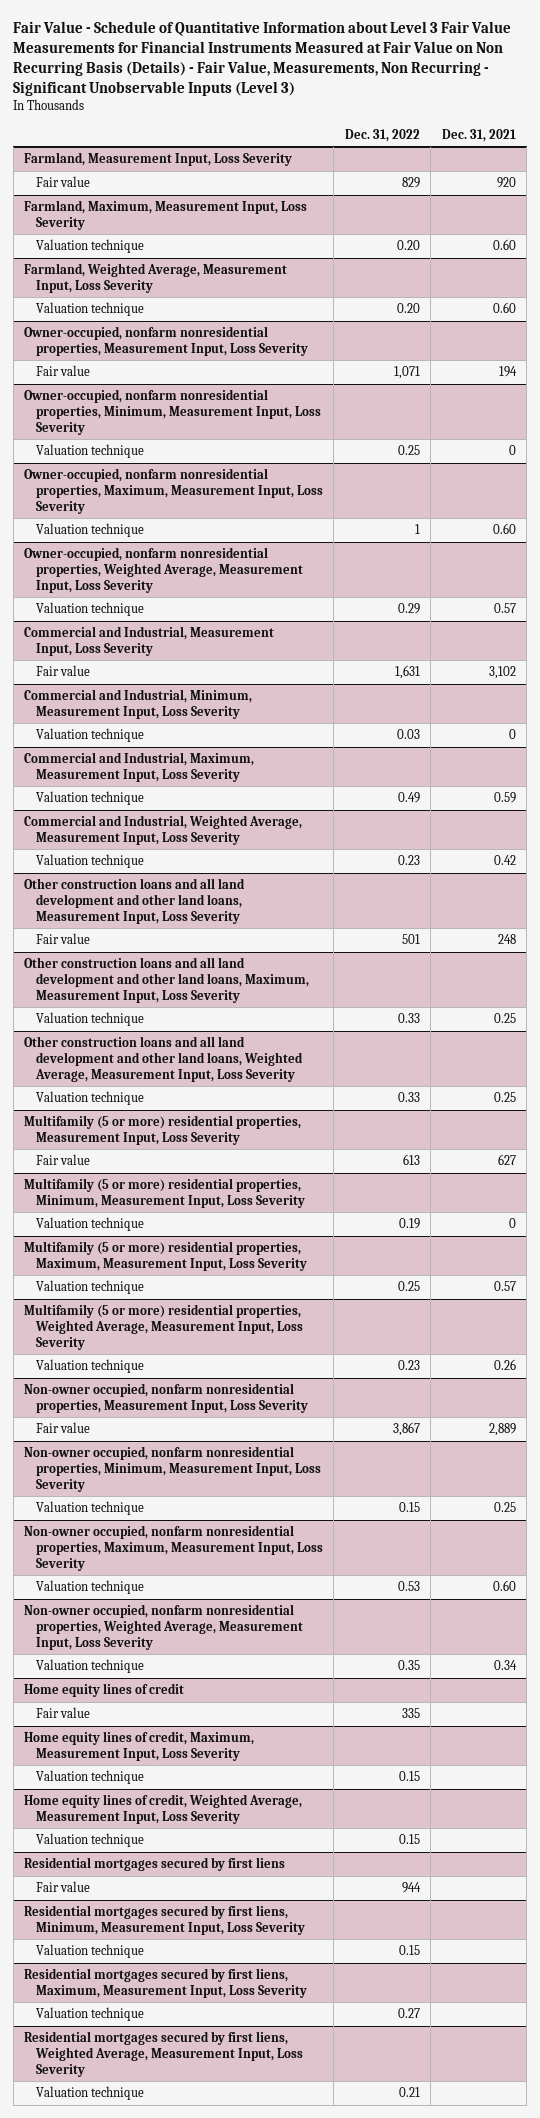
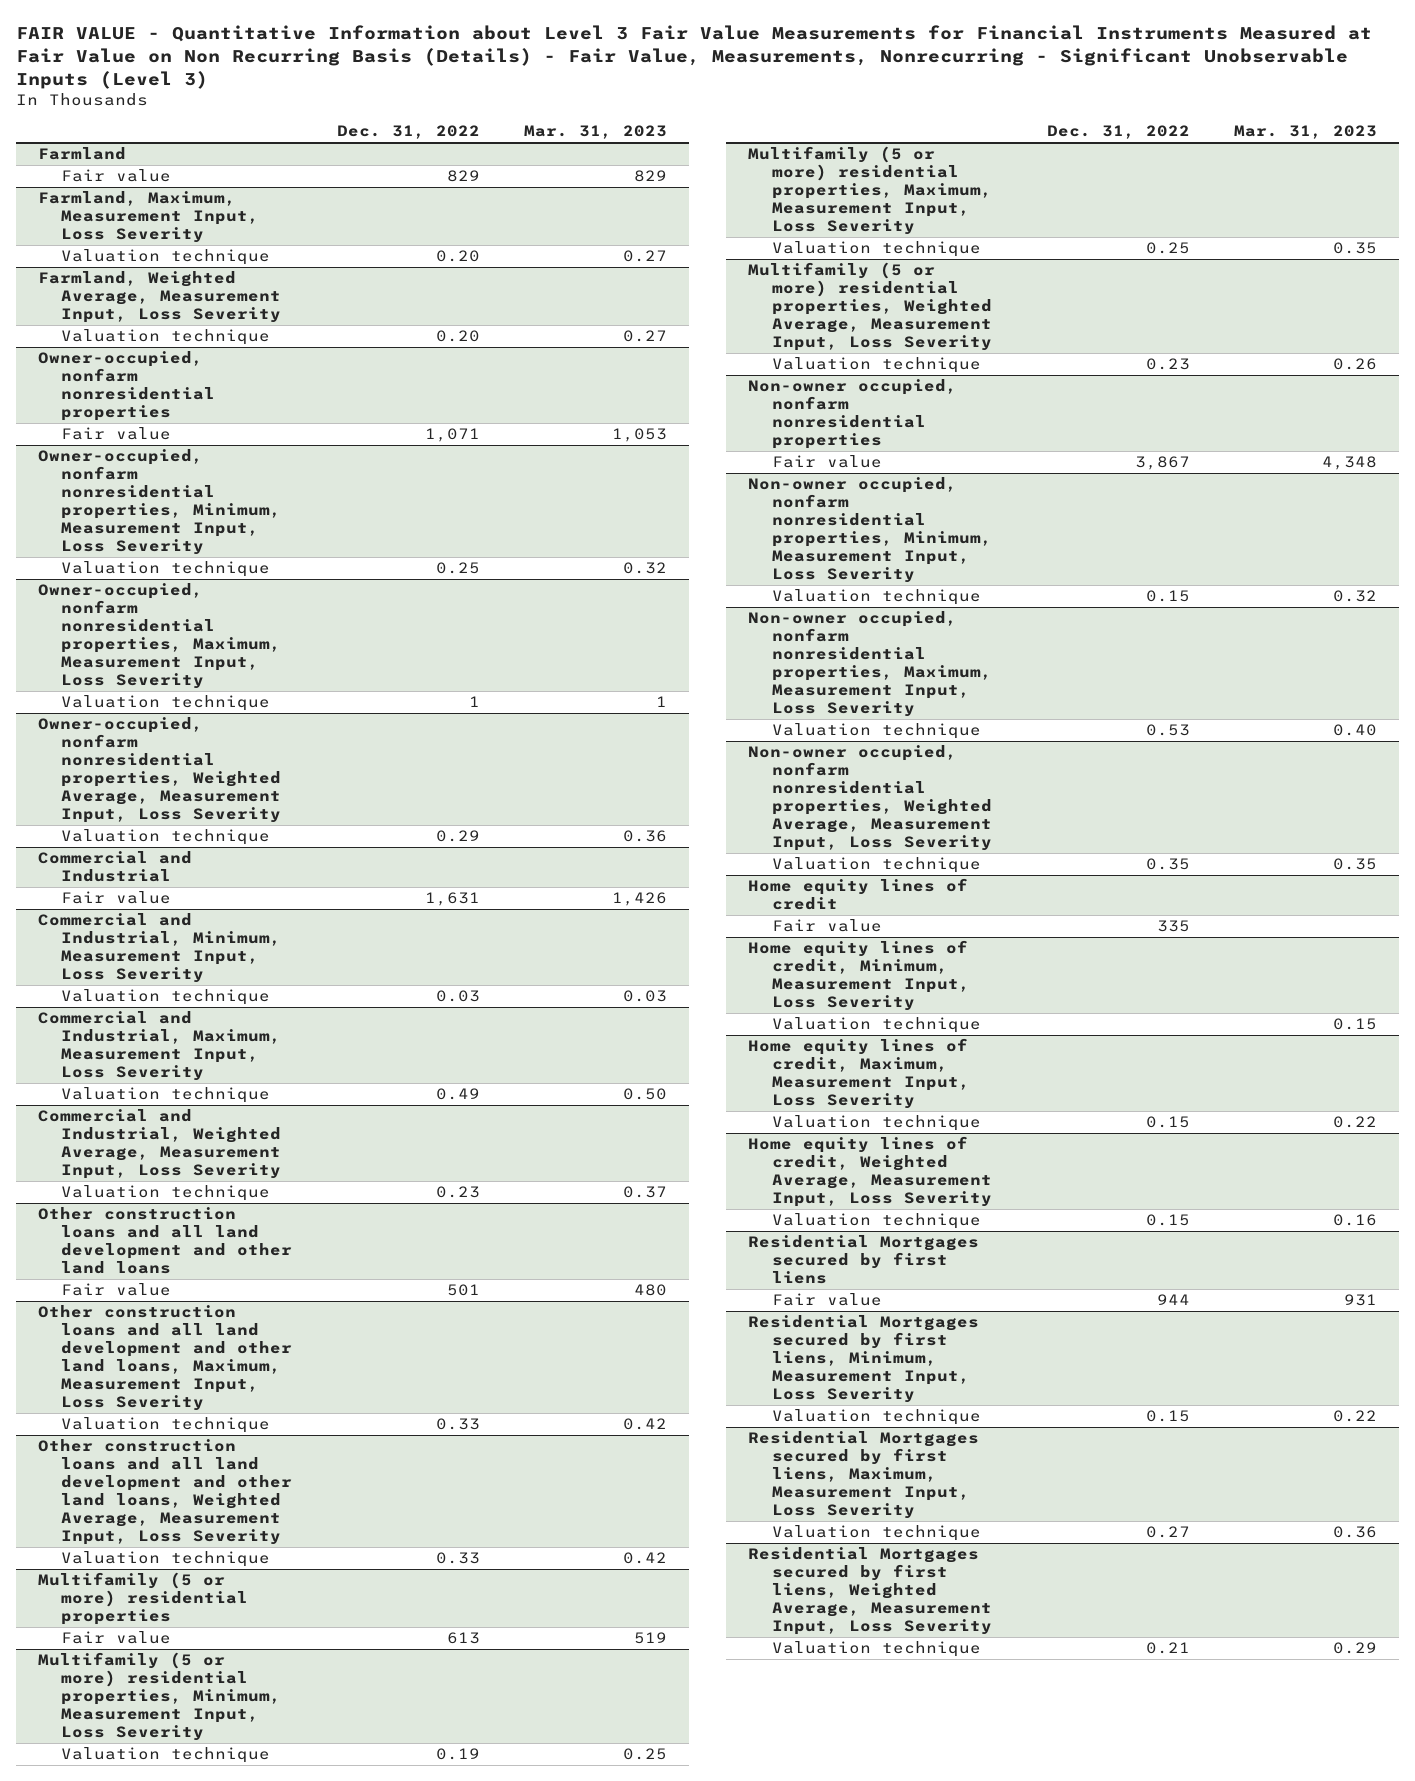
- Fair Value - Schedule of Quantitative Information about Level 3 Fair Value Measurements for Financial Instruments Measured at Fair Value on Non Recurring Basis (Details) - Fair Value, Measurements, Non Recurring - Significant Unobservable Inputs (Level 3)
+ FAIR VALUE - Quantitative Information about Level 3 Fair Value Measurements for Financial Instruments Measured at Fair Value on Non Recurring Basis (Details) - Fair Value, Measurements, Nonrecurring - Significant Unobservable Inputs (Level 3)
- | Dec. 31, 2022 | Dec. 31, 2021
+ | Dec. 31, 2022 | Mar. 31, 2023
- Farmland, Measurement Input, Loss Severity
+ Farmland
- Owner-occupied, nonfarm nonresidential properties, Measurement Input, Loss Severity
+ Owner-occupied, nonfarm nonresidential properties
- Commercial and Industrial, Measurement Input, Loss Severity
+ Commercial and Industrial
- Other construction loans and all land development and other land loans, Measurement Input, Loss Severity
+ Other construction loans and all land development and other land loans
- Multifamily (5 or more) residential properties, Measurement Input, Loss Severity
+ Multifamily (5 or more) residential properties
- Non-owner occupied, nonfarm nonresidential properties, Measurement Input, Loss Severity
+ Non-owner occupied, nonfarm nonresidential properties
+ Home equity lines of credit, Minimum, Measurement Input, Loss Severity
+ Valuation technique | | 0.15
- Residential mortgages secured by first liens
+ Residential Mortgages secured by first liens
- Residential mortgages secured by first liens, Minimum, Measurement Input, Loss Severity
+ Residential Mortgages secured by first liens, Minimum, Measurement Input, Loss Severity
- Residential mortgages secured by first liens, Maximum, Measurement Input, Loss Severity
+ Residential Mortgages secured by first liens, Maximum, Measurement Input, Loss Severity
- Residential mortgages secured by first liens, Weighted Average, Measurement Input, Loss Severity
+ Residential Mortgages secured by first liens, Weighted Average, Measurement Input, Loss Severity

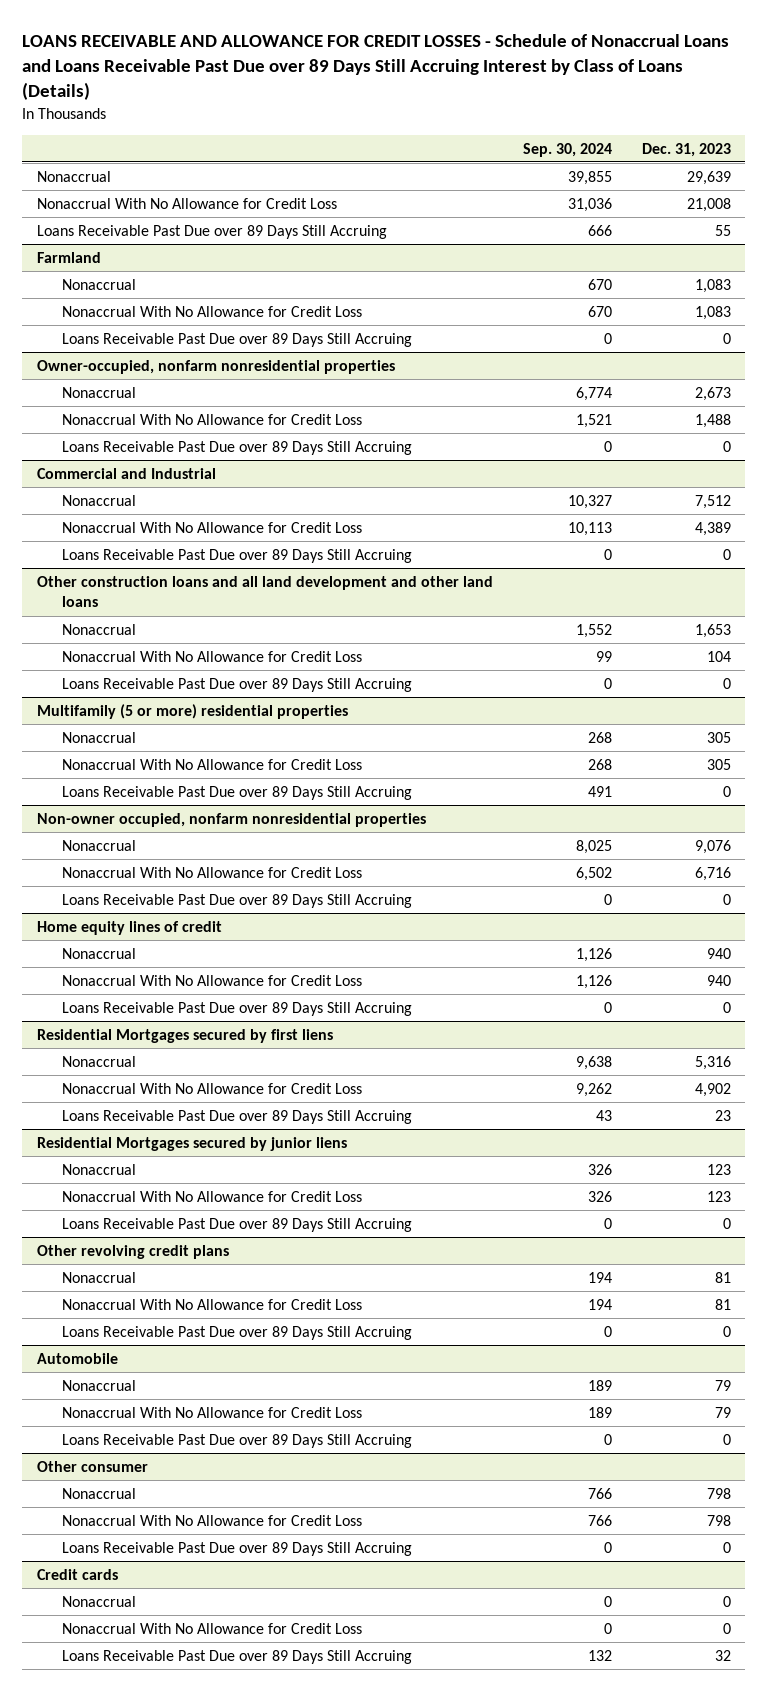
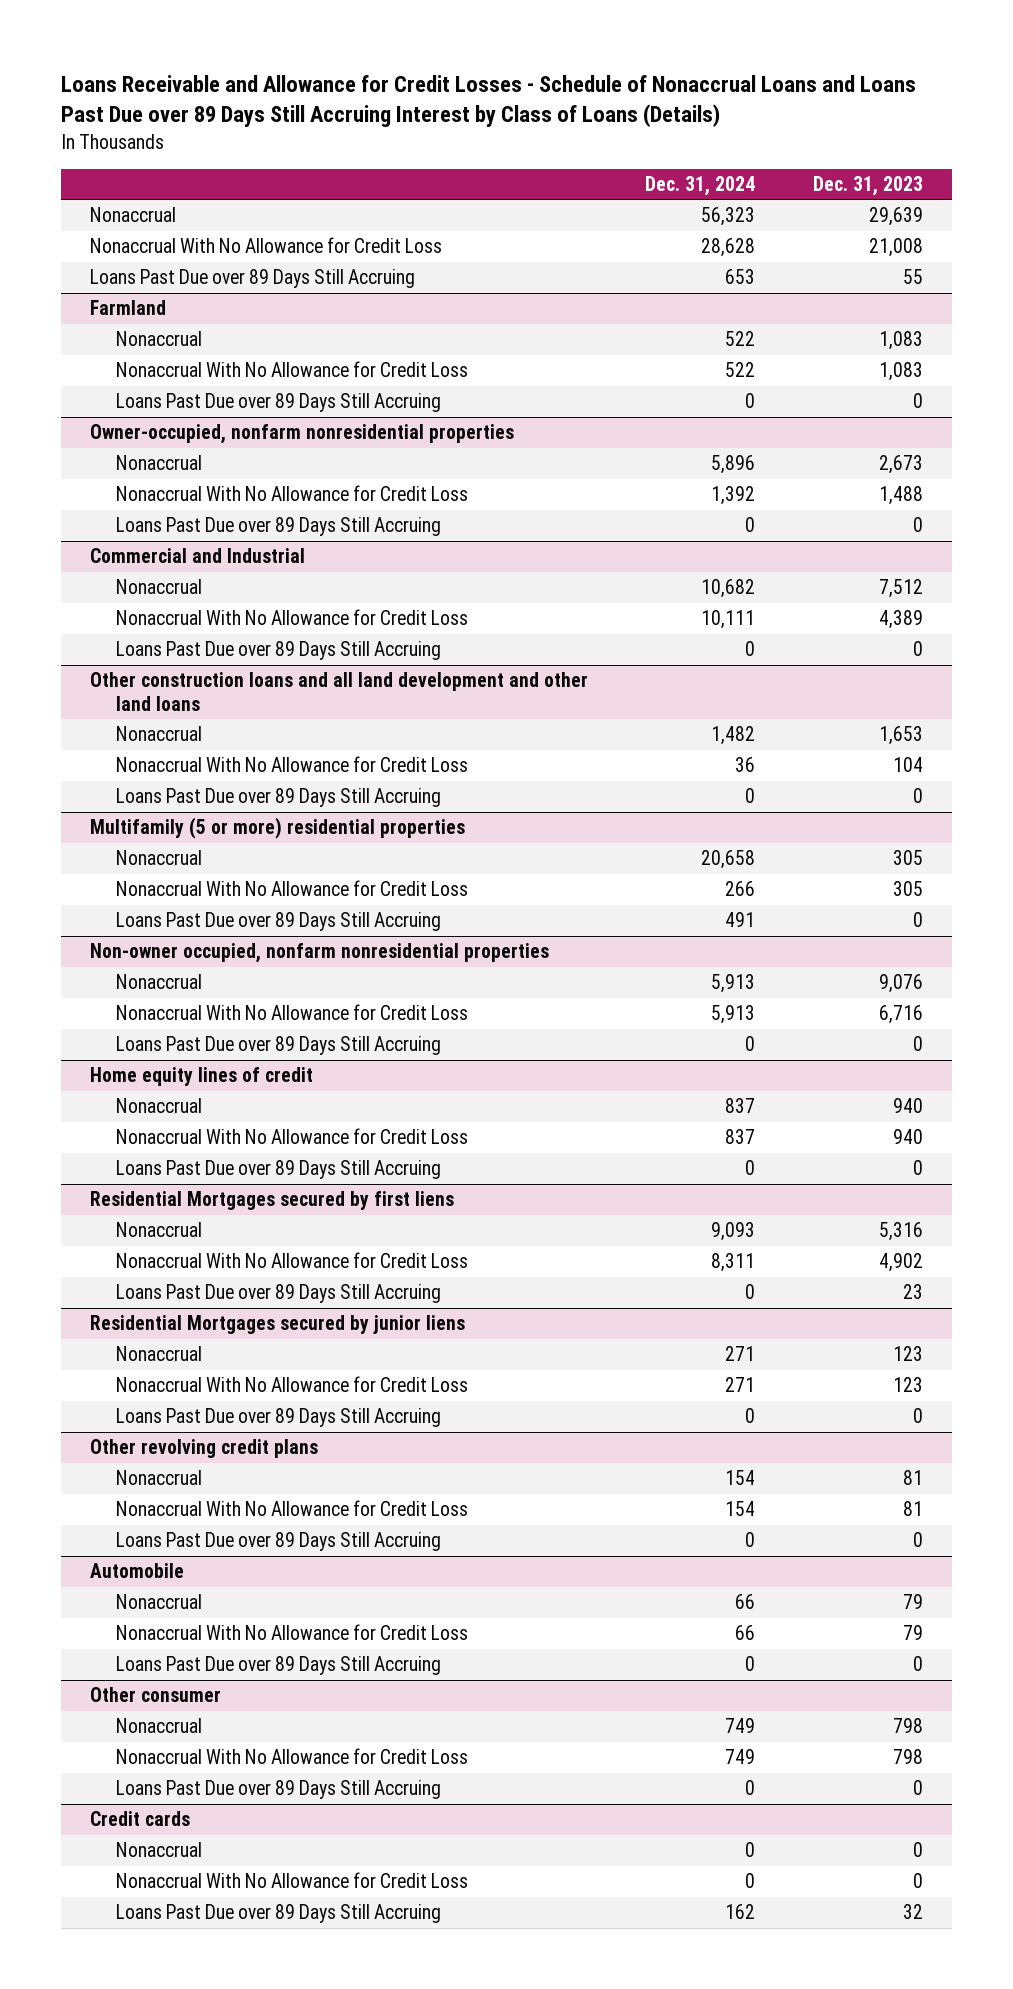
- LOANS RECEIVABLE AND ALLOWANCE FOR CREDIT LOSSES - Schedule of Nonaccrual Loans and Loans Receivable Past Due over 89 Days Still Accruing Interest by Class of Loans (Details)
+ Loans Receivable and Allowance for Credit Losses - Schedule of Nonaccrual Loans and Loans Past Due over 89 Days Still Accruing Interest by Class of Loans (Details)
- | Sep. 30, 2024 | Dec. 31, 2023
+ | Dec. 31, 2024 | Dec. 31, 2023
- Loans Receivable Past Due over 89 Days Still Accruing | 666 | 55
+ Loans Past Due over 89 Days Still Accruing | 653 | 55
@ Farmland
- Loans Receivable Past Due over 89 Days Still Accruing | 0 | 0
+ Loans Past Due over 89 Days Still Accruing | 0 | 0
@ Owner-occupied, nonfarm nonresidential properties
- Loans Receivable Past Due over 89 Days Still Accruing | 0 | 0
+ Loans Past Due over 89 Days Still Accruing | 0 | 0
@ Commercial and Industrial
- Loans Receivable Past Due over 89 Days Still Accruing | 0 | 0
+ Loans Past Due over 89 Days Still Accruing | 0 | 0
@ Other construction loans and all land development and other land loans
- Loans Receivable Past Due over 89 Days Still Accruing | 0 | 0
+ Loans Past Due over 89 Days Still Accruing | 0 | 0
@ Multifamily (5 or more) residential properties
- Loans Receivable Past Due over 89 Days Still Accruing | 491 | 0
+ Loans Past Due over 89 Days Still Accruing | 491 | 0
@ Non-owner occupied, nonfarm nonresidential properties
- Loans Receivable Past Due over 89 Days Still Accruing | 0 | 0
+ Loans Past Due over 89 Days Still Accruing | 0 | 0
@ Home equity lines of credit
- Loans Receivable Past Due over 89 Days Still Accruing | 0 | 0
+ Loans Past Due over 89 Days Still Accruing | 0 | 0
@ Residential Mortgages secured by first liens
- Loans Receivable Past Due over 89 Days Still Accruing | 43 | 23
+ Loans Past Due over 89 Days Still Accruing | 0 | 23
@ Residential Mortgages secured by junior liens
- Loans Receivable Past Due over 89 Days Still Accruing | 0 | 0
+ Loans Past Due over 89 Days Still Accruing | 0 | 0
@ Other revolving credit plans
- Loans Receivable Past Due over 89 Days Still Accruing | 0 | 0
+ Loans Past Due over 89 Days Still Accruing | 0 | 0
@ Automobile
- Loans Receivable Past Due over 89 Days Still Accruing | 0 | 0
+ Loans Past Due over 89 Days Still Accruing | 0 | 0
@ Other consumer
- Loans Receivable Past Due over 89 Days Still Accruing | 0 | 0
+ Loans Past Due over 89 Days Still Accruing | 0 | 0
@ Credit cards
- Loans Receivable Past Due over 89 Days Still Accruing | 132 | 32
+ Loans Past Due over 89 Days Still Accruing | 162 | 32

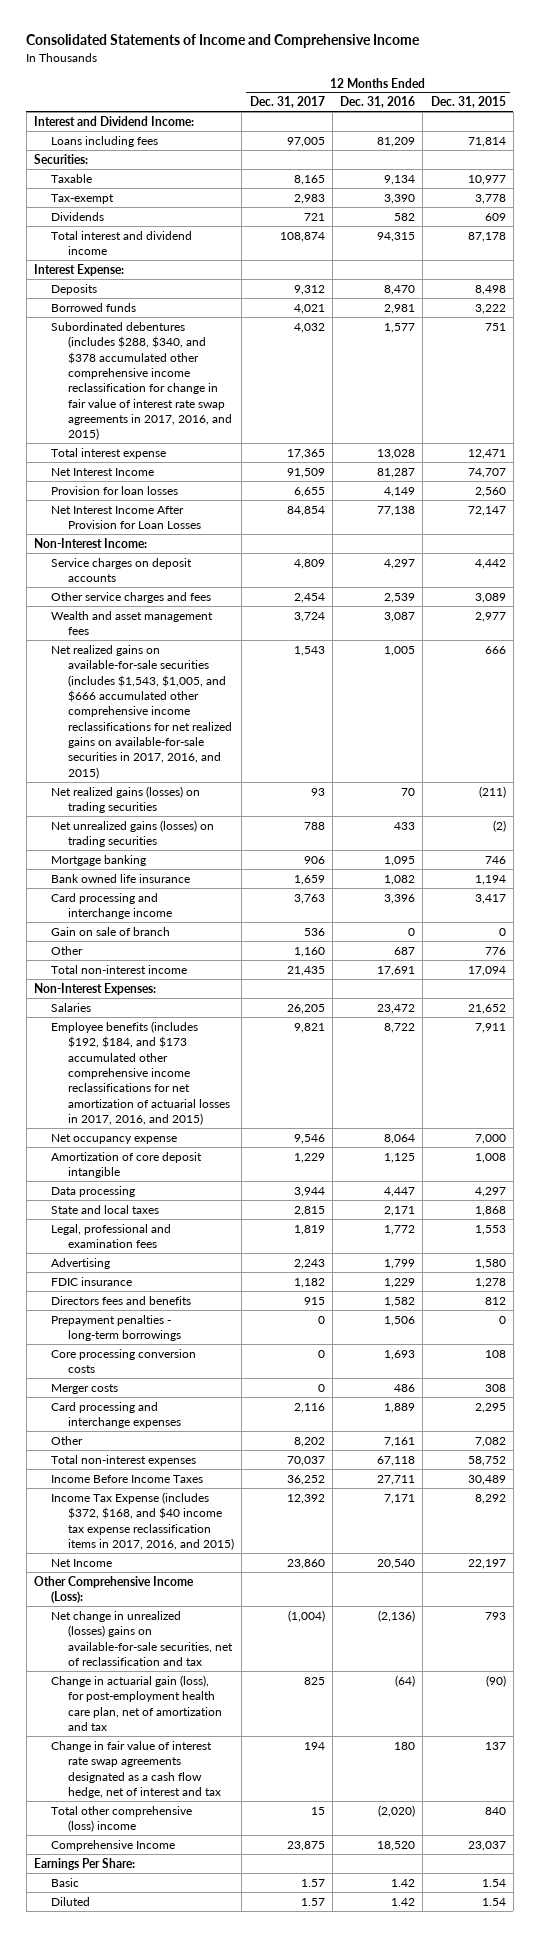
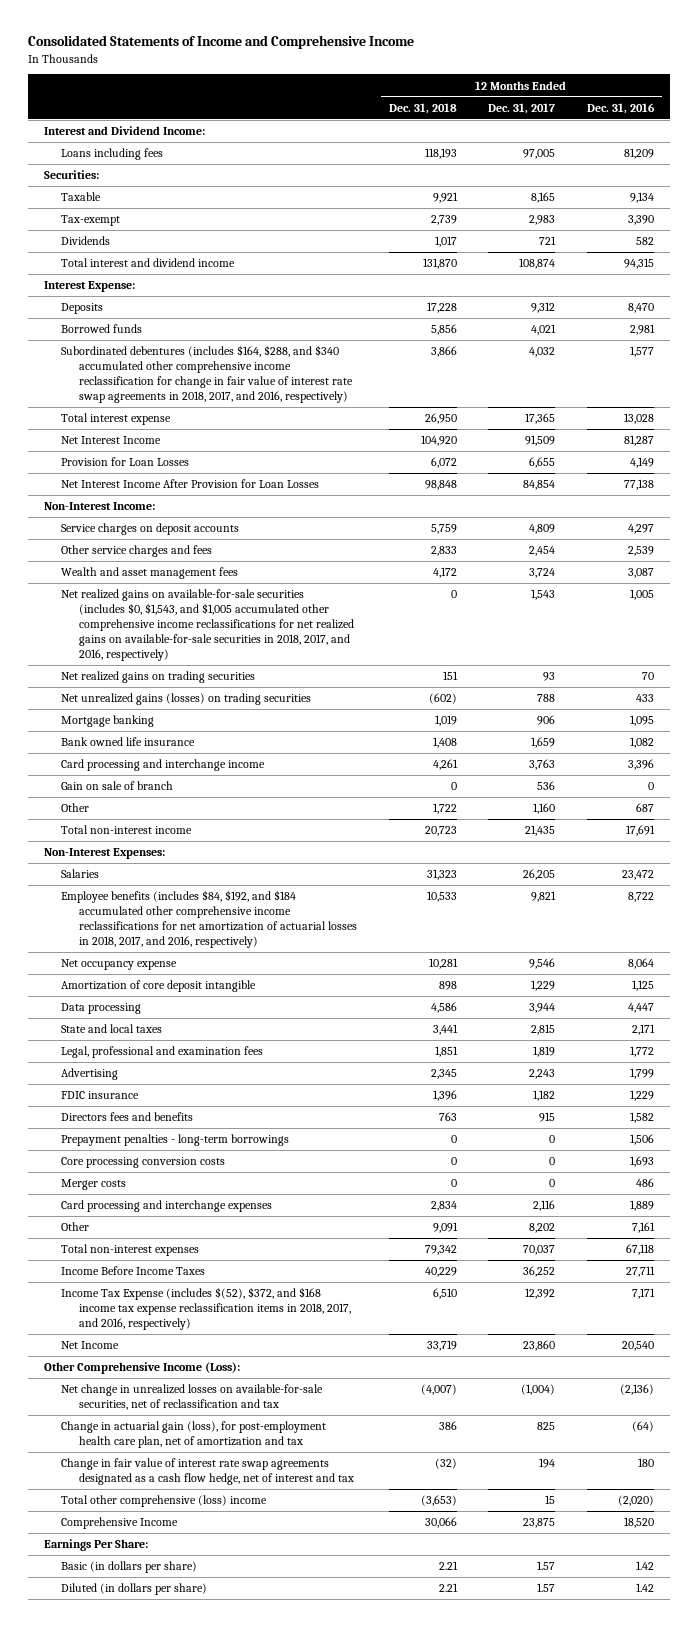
- | 12 Months Ended Dec. 31, 2017 | 12 Months Ended Dec. 31, 2016 | 12 Months Ended Dec. 31, 2015
+ | 12 Months Ended Dec. 31, 2018 | 12 Months Ended Dec. 31, 2017 | 12 Months Ended Dec. 31, 2016
- Subordinated debentures (includes $288, $340, and $378 accumulated other comprehensive income reclassification for change in fair value of interest rate swap agreements in 2017, 2016, and 2015) | 4,032 | 1,577 | 751
+ Subordinated debentures (includes $164, $288, and $340 accumulated other comprehensive income reclassification for change in fair value of interest rate swap agreements in 2018, 2017, and 2016, respectively) | 3,866 | 4,032 | 1,577
- Provision for loan losses | 6,655 | 4,149 | 2,560
+ Provision for Loan Losses | 6,072 | 6,655 | 4,149
- Net realized gains on available-for-sale securities (includes $1,543, $1,005, and $666 accumulated other comprehensive income reclassifications for net realized gains on available-for-sale securities in 2017, 2016, and 2015) | 1,543 | 1,005 | 666
- Net realized gains (losses) on trading securities | 93 | 70 | (211)
+ Net realized gains on available-for-sale securities (includes $0, $1,543, and $1,005 accumulated other comprehensive income reclassifications for net realized gains on available-for-sale securities in 2018, 2017, and 2016, respectively) | 0 | 1,543 | 1,005
+ Net realized gains on trading securities | 151 | 93 | 70
- Employee benefits (includes $192, $184, and $173 accumulated other comprehensive income reclassifications for net amortization of actuarial losses in 2017, 2016, and 2015) | 9,821 | 8,722 | 7,911
+ Employee benefits (includes $84, $192, and $184 accumulated other comprehensive income reclassifications for net amortization of actuarial losses in 2018, 2017, and 2016, respectively) | 10,533 | 9,821 | 8,722
- Income Tax Expense (includes $372, $168, and $40 income tax expense reclassification items in 2017, 2016, and 2015) | 12,392 | 7,171 | 8,292
+ Income Tax Expense (includes $(52), $372, and $168 income tax expense reclassification items in 2018, 2017, and 2016, respectively) | 6,510 | 12,392 | 7,171
- Net change in unrealized (losses) gains on available-for-sale securities, net of reclassification and tax | (1,004) | (2,136) | 793
+ Net change in unrealized losses on available-for-sale securities, net of reclassification and tax | (4,007) | (1,004) | (2,136)
- Basic | 1.57 | 1.42 | 1.54
- Diluted | 1.57 | 1.42 | 1.54
+ Basic (in dollars per share) | 2.21 | 1.57 | 1.42
+ Diluted (in dollars per share) | 2.21 | 1.57 | 1.42

